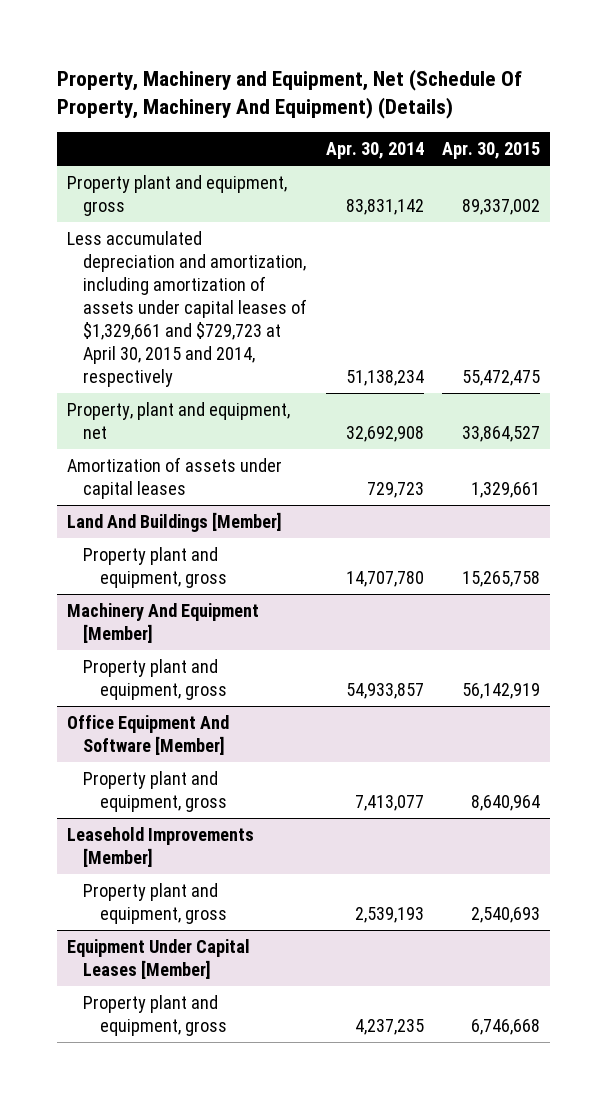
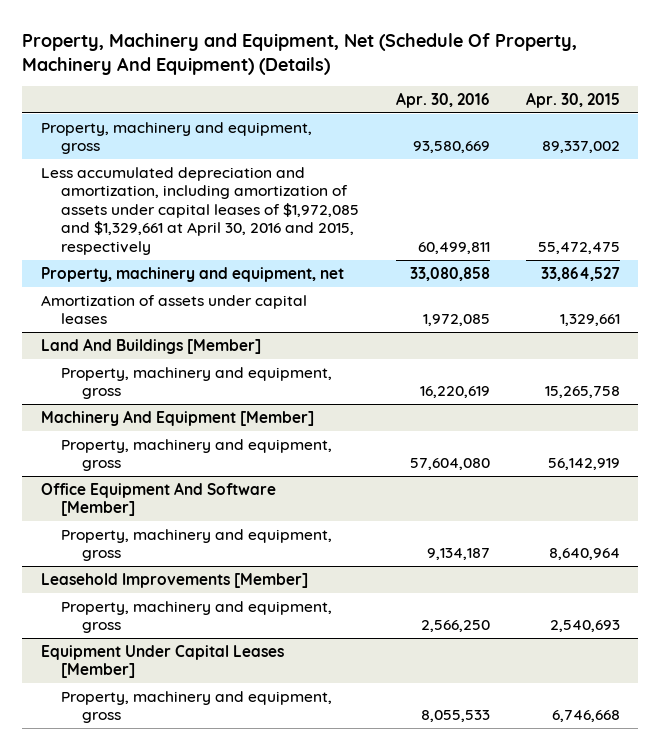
- | Apr. 30, 2014 | Apr. 30, 2015
+ | Apr. 30, 2016 | Apr. 30, 2015
- Property plant and equipment, gross | 83,831,142 | 89,337,002
- Less accumulated depreciation and amortization, including amortization of assets under capital leases of $1,329,661 and $729,723 at April 30, 2015 and 2014, respectively | 51,138,234 | 55,472,475
- Property, plant and equipment, net | 32,692,908 | 33,864,527
+ Property, machinery and equipment, gross | 93,580,669 | 89,337,002
+ Less accumulated depreciation and amortization, including amortization of assets under capital leases of $1,972,085 and $1,329,661 at April 30, 2016 and 2015, respectively | 60,499,811 | 55,472,475
+ Property, machinery and equipment, net | 33,080,858 | 33,864,527
@ Land And Buildings [Member]
- Property plant and equipment, gross | 14,707,780 | 15,265,758
+ Property, machinery and equipment, gross | 16,220,619 | 15,265,758
@ Machinery And Equipment [Member]
- Property plant and equipment, gross | 54,933,857 | 56,142,919
+ Property, machinery and equipment, gross | 57,604,080 | 56,142,919
@ Office Equipment And Software [Member]
- Property plant and equipment, gross | 7,413,077 | 8,640,964
+ Property, machinery and equipment, gross | 9,134,187 | 8,640,964
@ Leasehold Improvements [Member]
- Property plant and equipment, gross | 2,539,193 | 2,540,693
+ Property, machinery and equipment, gross | 2,566,250 | 2,540,693
@ Equipment Under Capital Leases [Member]
- Property plant and equipment, gross | 4,237,235 | 6,746,668
+ Property, machinery and equipment, gross | 8,055,533 | 6,746,668

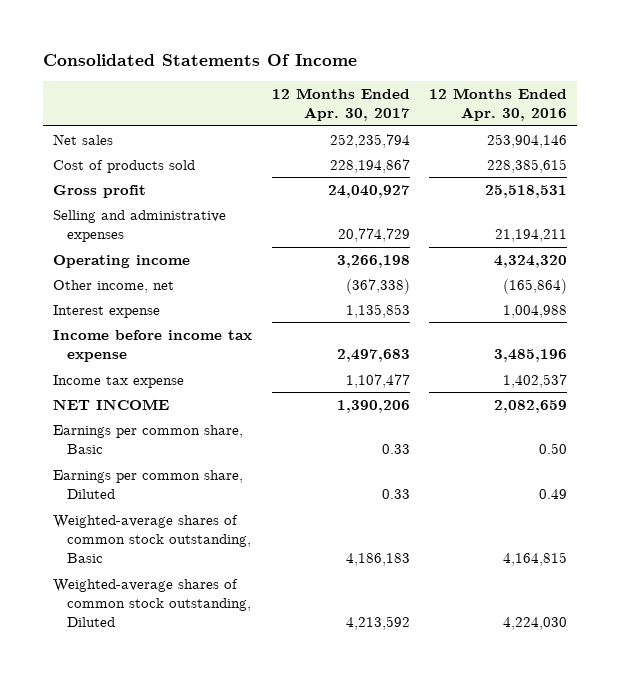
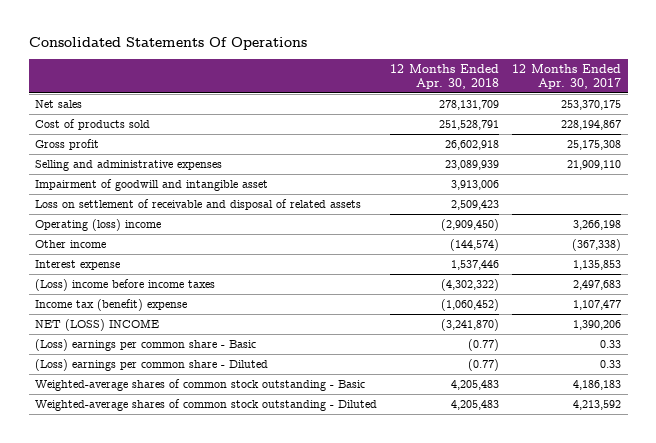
- Consolidated Statements Of Income
+ Consolidated Statements Of Operations
- | 12 Months Ended Apr. 30, 2017 | 12 Months Ended Apr. 30, 2016
+ | 12 Months Ended Apr. 30, 2018 | 12 Months Ended Apr. 30, 2017
- Net sales | 252,235,794 | 253,904,146
+ Net sales | 278,131,709 | 253,370,175
- Gross profit | 24,040,927 | 25,518,531
- Selling and administrative expenses | 20,774,729 | 21,194,211
- Operating income | 3,266,198 | 4,324,320
- Other income, net | (367,338) | (165,864)
+ Gross profit | 26,602,918 | 25,175,308
+ Selling and administrative expenses | 23,089,939 | 21,909,110
+ Impairment of goodwill and intangible asset | 3,913,006 |
+ Loss on settlement of receivable and disposal of related assets | 2,509,423 |
+ Operating (loss) income | (2,909,450) | 3,266,198
+ Other income | (144,574) | (367,338)
- Income before income tax expense | 2,497,683 | 3,485,196
- Income tax expense | 1,107,477 | 1,402,537
- NET INCOME | 1,390,206 | 2,082,659
- Earnings per common share, Basic | 0.33 | 0.50
- Earnings per common share, Diluted | 0.33 | 0.49
- Weighted-average shares of common stock outstanding, Basic | 4,186,183 | 4,164,815
- Weighted-average shares of common stock outstanding, Diluted | 4,213,592 | 4,224,030
+ (Loss) income before income taxes | (4,302,322) | 2,497,683
+ Income tax (benefit) expense | (1,060,452) | 1,107,477
+ NET (LOSS) INCOME | (3,241,870) | 1,390,206
+ (Loss) earnings per common share - Basic | (0.77) | 0.33
+ (Loss) earnings per common share - Diluted | (0.77) | 0.33
+ Weighted-average shares of common stock outstanding - Basic | 4,205,483 | 4,186,183
+ Weighted-average shares of common stock outstanding - Diluted | 4,205,483 | 4,213,592

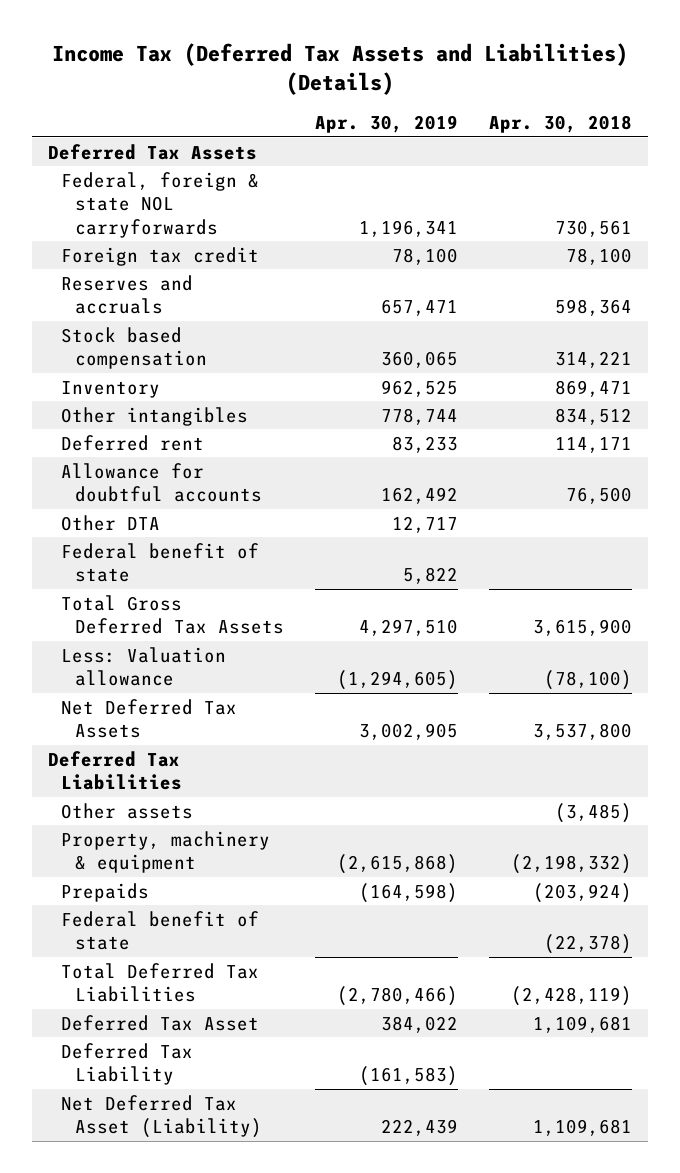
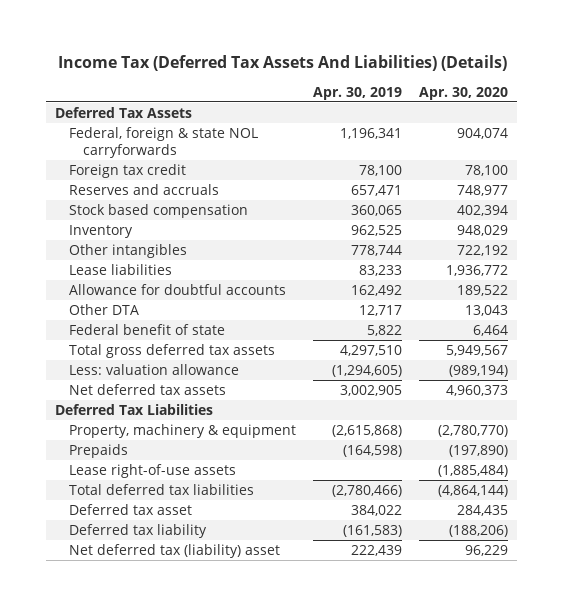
- Income Tax (Deferred Tax Assets and Liabilities) (Details)
+ Income Tax (Deferred Tax Assets And Liabilities) (Details)
- | Apr. 30, 2019 | Apr. 30, 2018
+ | Apr. 30, 2019 | Apr. 30, 2020
- Deferred rent | 83,233 | 114,171
+ Lease liabilities | 83,233 | 1,936,772
- Total Gross Deferred Tax Assets | 4,297,510 | 3,615,900
- Less: Valuation allowance | (1,294,605) | (78,100)
- Net Deferred Tax Assets | 3,002,905 | 3,537,800
+ Total gross deferred tax assets | 4,297,510 | 5,949,567
+ Less: valuation allowance | (1,294,605) | (989,194)
+ Net deferred tax assets | 3,002,905 | 4,960,373
- Other assets | | (3,485)
- Federal benefit of state | | (22,378)
- Total Deferred Tax Liabilities | (2,780,466) | (2,428,119)
- Deferred Tax Asset | 384,022 | 1,109,681
- Deferred Tax Liability | (161,583) |
- Net Deferred Tax Asset (Liability) | 222,439 | 1,109,681
+ Lease right-of-use assets | | (1,885,484)
+ Total deferred tax liabilities | (2,780,466) | (4,864,144)
+ Deferred tax asset | 384,022 | 284,435
+ Deferred tax liability | (161,583) | (188,206)
+ Net deferred tax (liability) asset | 222,439 | 96,229

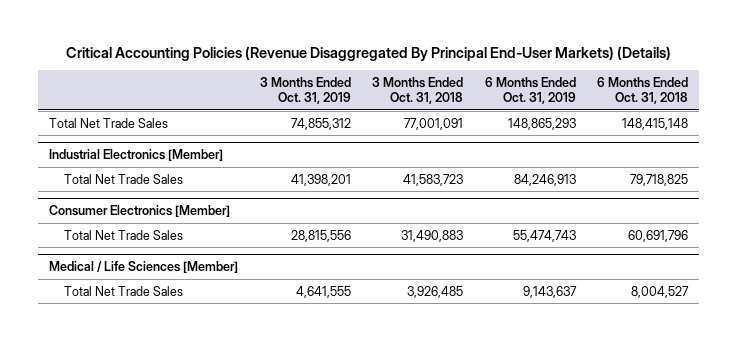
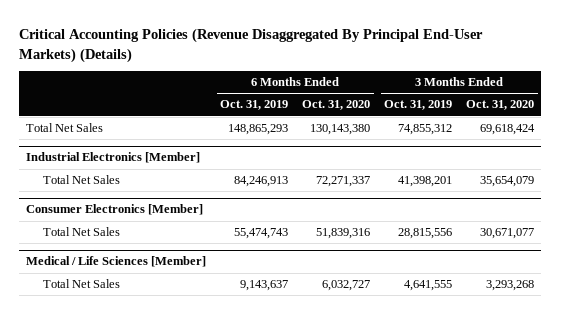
- | 3 Months Ended Oct. 31, 2019 | 3 Months Ended Oct. 31, 2018 | 6 Months Ended Oct. 31, 2019 | 6 Months Ended Oct. 31, 2018
+ | 6 Months Ended Oct. 31, 2019 | 6 Months Ended Oct. 31, 2020 | 3 Months Ended Oct. 31, 2019 | 3 Months Ended Oct. 31, 2020
- Total Net Trade Sales | 74,855,312 | 77,001,091 | 148,865,293 | 148,415,148
+ Total Net Sales | 148,865,293 | 130,143,380 | 74,855,312 | 69,618,424
@ Industrial Electronics [Member]
- Total Net Trade Sales | 41,398,201 | 41,583,723 | 84,246,913 | 79,718,825
+ Total Net Sales | 84,246,913 | 72,271,337 | 41,398,201 | 35,654,079
@ Consumer Electronics [Member]
- Total Net Trade Sales | 28,815,556 | 31,490,883 | 55,474,743 | 60,691,796
+ Total Net Sales | 55,474,743 | 51,839,316 | 28,815,556 | 30,671,077
@ Medical / Life Sciences [Member]
- Total Net Trade Sales | 4,641,555 | 3,926,485 | 9,143,637 | 8,004,527
+ Total Net Sales | 9,143,637 | 6,032,727 | 4,641,555 | 3,293,268

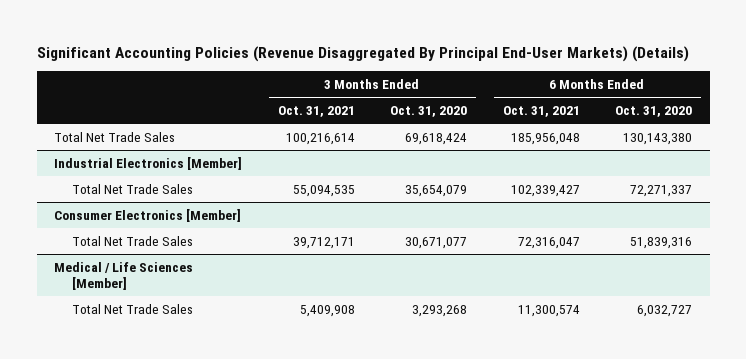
- Critical Accounting Policies (Revenue Disaggregated By Principal End-User Markets) (Details)
+ Significant Accounting Policies (Revenue Disaggregated By Principal End-User Markets) (Details)
- | 6 Months Ended Oct. 31, 2019 | 6 Months Ended Oct. 31, 2020 | 3 Months Ended Oct. 31, 2019 | 3 Months Ended Oct. 31, 2020
+ | 3 Months Ended Oct. 31, 2021 | 3 Months Ended Oct. 31, 2020 | 6 Months Ended Oct. 31, 2021 | 6 Months Ended Oct. 31, 2020
- Total Net Sales | 148,865,293 | 130,143,380 | 74,855,312 | 69,618,424
+ Total Net Trade Sales | 100,216,614 | 69,618,424 | 185,956,048 | 130,143,380
@ Industrial Electronics [Member]
- Total Net Sales | 84,246,913 | 72,271,337 | 41,398,201 | 35,654,079
+ Total Net Trade Sales | 55,094,535 | 35,654,079 | 102,339,427 | 72,271,337
@ Consumer Electronics [Member]
- Total Net Sales | 55,474,743 | 51,839,316 | 28,815,556 | 30,671,077
+ Total Net Trade Sales | 39,712,171 | 30,671,077 | 72,316,047 | 51,839,316
@ Medical / Life Sciences [Member]
- Total Net Sales | 9,143,637 | 6,032,727 | 4,641,555 | 3,293,268
+ Total Net Trade Sales | 5,409,908 | 3,293,268 | 11,300,574 | 6,032,727

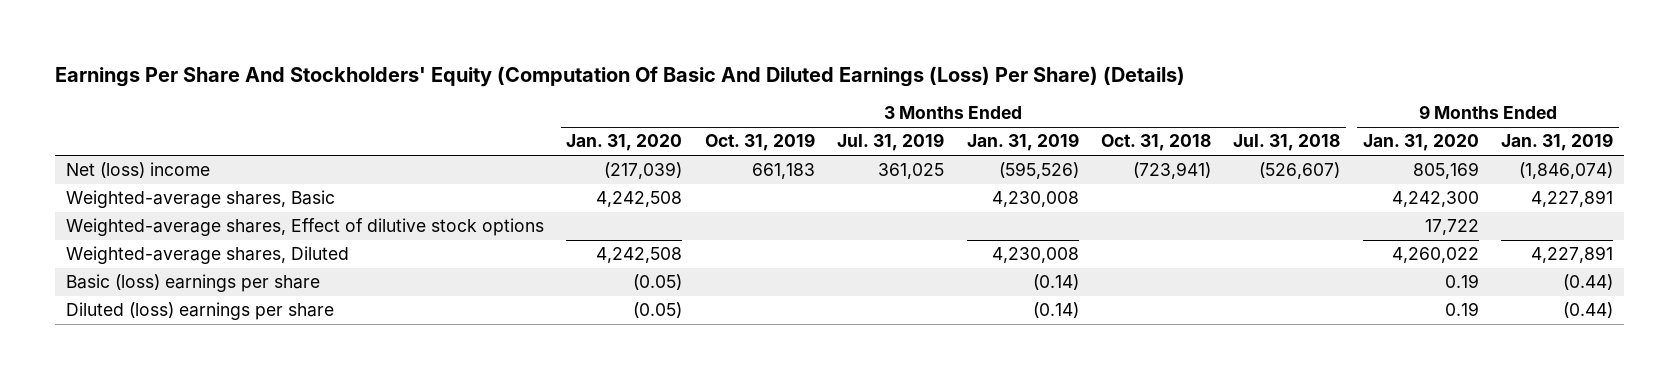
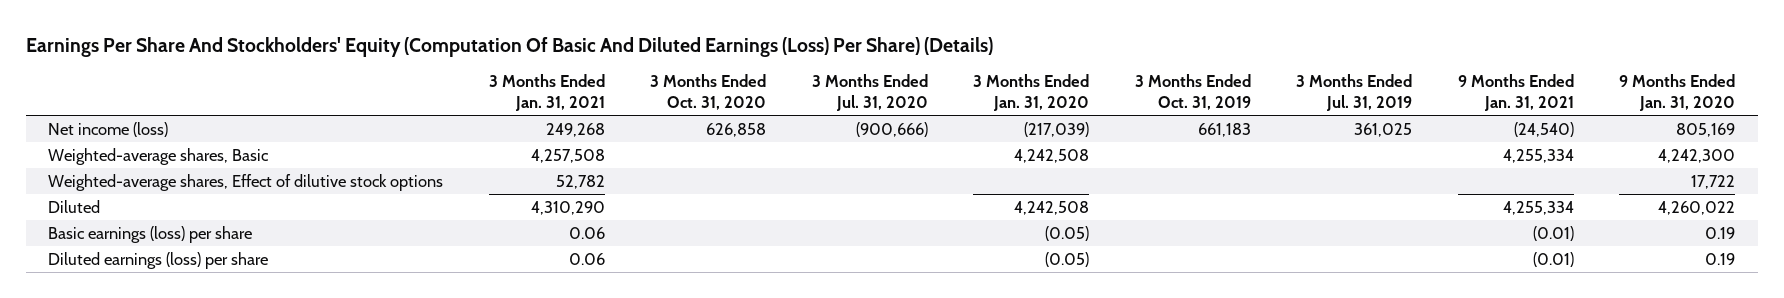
- | 3 Months Ended Jan. 31, 2020 | 3 Months Ended Oct. 31, 2019 | 3 Months Ended Jul. 31, 2019 | 3 Months Ended Jan. 31, 2019 | 3 Months Ended Oct. 31, 2018 | 3 Months Ended Jul. 31, 2018 | 9 Months Ended Jan. 31, 2020 | 9 Months Ended Jan. 31, 2019
+ | 3 Months Ended Jan. 31, 2021 | 3 Months Ended Oct. 31, 2020 | 3 Months Ended Jul. 31, 2020 | 3 Months Ended Jan. 31, 2020 | 3 Months Ended Oct. 31, 2019 | 3 Months Ended Jul. 31, 2019 | 9 Months Ended Jan. 31, 2021 | 9 Months Ended Jan. 31, 2020
- Net (loss) income | (217,039) | 661,183 | 361,025 | (595,526) | (723,941) | (526,607) | 805,169 | (1,846,074)
+ Net income (loss) | 249,268 | 626,858 | (900,666) | (217,039) | 661,183 | 361,025 | (24,540) | 805,169
- Weighted-average shares, Diluted | 4,242,508 | | | 4,230,008 | | | 4,260,022 | 4,227,891
- Basic (loss) earnings per share | (0.05) | | | (0.14) | | | 0.19 | (0.44)
- Diluted (loss) earnings per share | (0.05) | | | (0.14) | | | 0.19 | (0.44)
+ Diluted | 4,310,290 | | | 4,242,508 | | | 4,255,334 | 4,260,022
+ Basic earnings (loss) per share | 0.06 | | | (0.05) | | | (0.01) | 0.19
+ Diluted earnings (loss) per share | 0.06 | | | (0.05) | | | (0.01) | 0.19

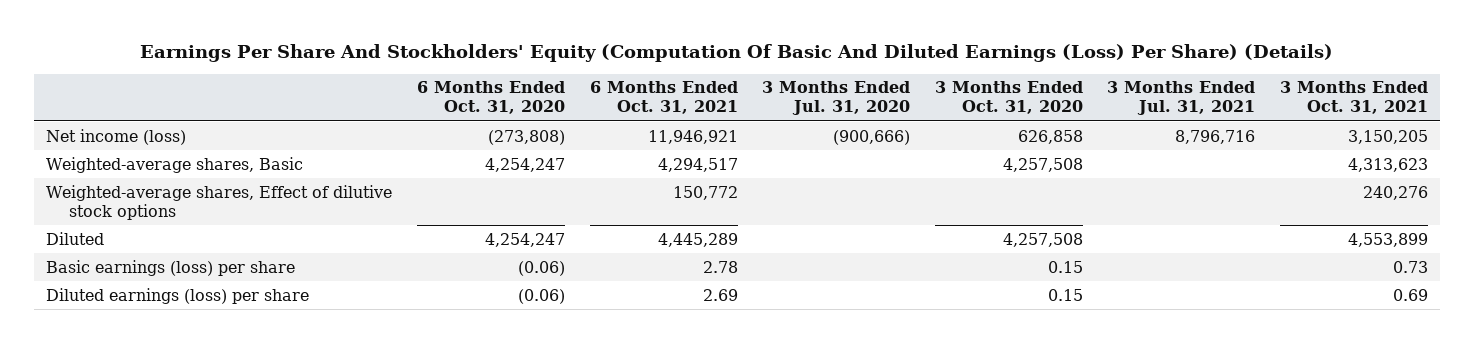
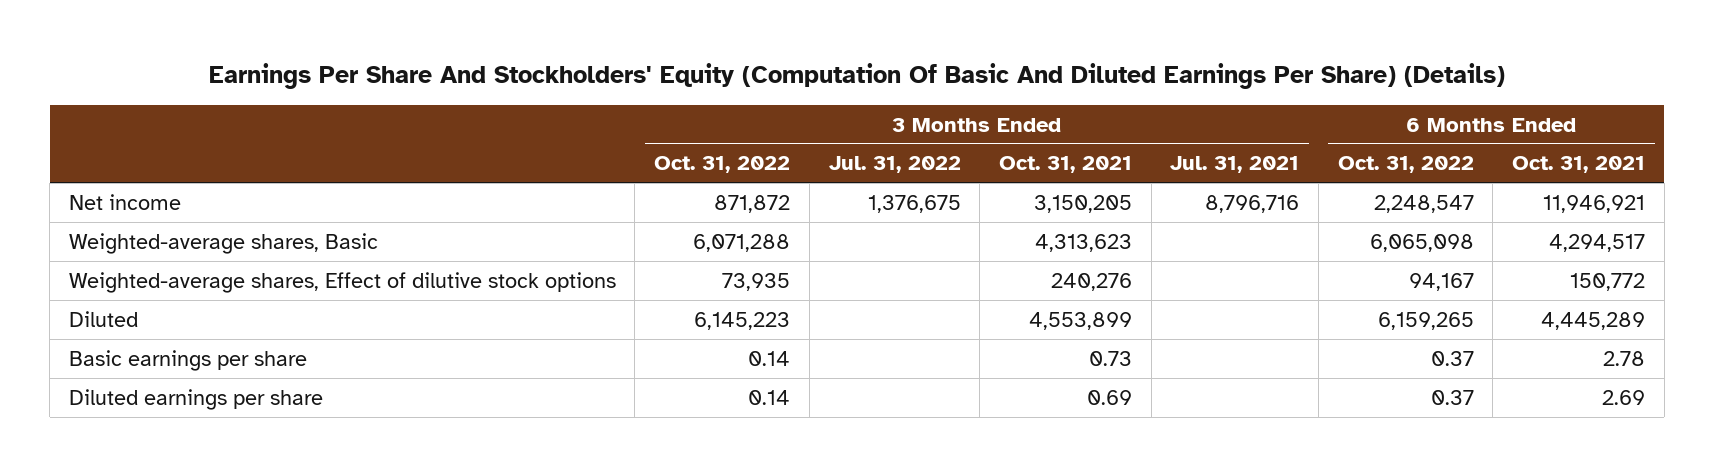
- Earnings Per Share And Stockholders' Equity (Computation Of Basic And Diluted Earnings (Loss) Per Share) (Details)
+ Earnings Per Share And Stockholders' Equity (Computation Of Basic And Diluted Earnings Per Share) (Details)
- | 6 Months Ended Oct. 31, 2020 | 6 Months Ended Oct. 31, 2021 | 3 Months Ended Jul. 31, 2020 | 3 Months Ended Oct. 31, 2020 | 3 Months Ended Jul. 31, 2021 | 3 Months Ended Oct. 31, 2021
+ | 3 Months Ended Oct. 31, 2022 | 3 Months Ended Jul. 31, 2022 | 3 Months Ended Oct. 31, 2021 | 3 Months Ended Jul. 31, 2021 | 6 Months Ended Oct. 31, 2022 | 6 Months Ended Oct. 31, 2021
- Net income (loss) | (273,808) | 11,946,921 | (900,666) | 626,858 | 8,796,716 | 3,150,205
+ Net income | 871,872 | 1,376,675 | 3,150,205 | 8,796,716 | 2,248,547 | 11,946,921
- Basic earnings (loss) per share | (0.06) | 2.78 | | 0.15 | | 0.73
- Diluted earnings (loss) per share | (0.06) | 2.69 | | 0.15 | | 0.69
+ Basic earnings per share | 0.14 | | 0.73 | | 0.37 | 2.78
+ Diluted earnings per share | 0.14 | | 0.69 | | 0.37 | 2.69

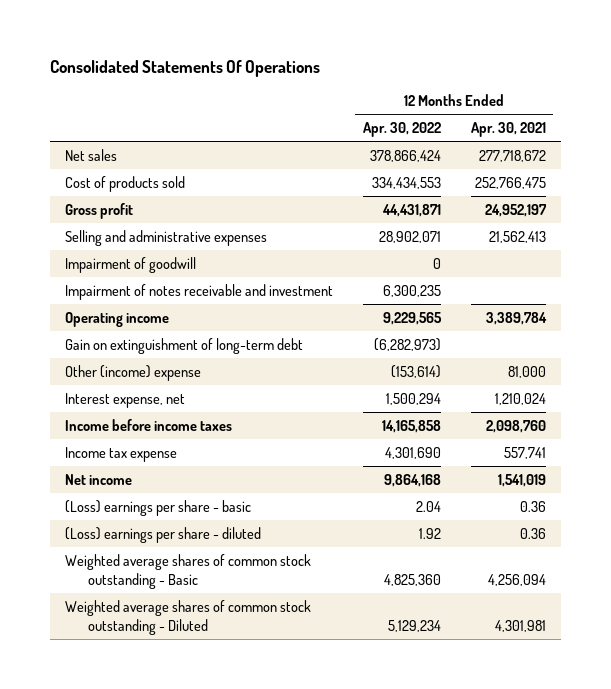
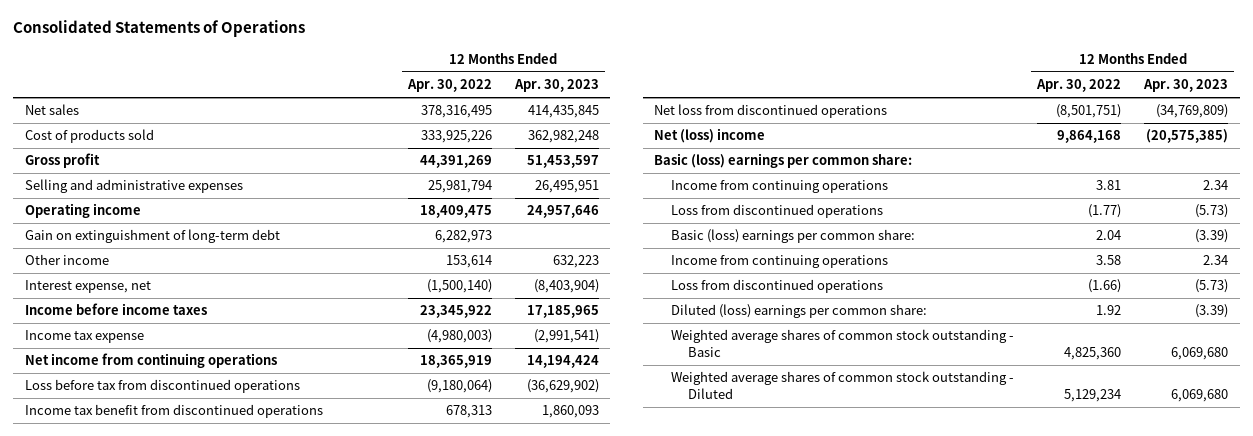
- Consolidated Statements Of Operations
+ Consolidated Statements of Operations
- | 12 Months Ended Apr. 30, 2022 | 12 Months Ended Apr. 30, 2021
+ | 12 Months Ended Apr. 30, 2022 | 12 Months Ended Apr. 30, 2023
- Net sales | 378,866,424 | 277,718,672
- Cost of products sold | 334,434,553 | 252,766,475
- Gross profit | 44,431,871 | 24,952,197
- Selling and administrative expenses | 28,902,071 | 21,562,413
- Impairment of goodwill | 0 |
- Impairment of notes receivable and investment | 6,300,235 |
- Operating income | 9,229,565 | 3,389,784
- Gain on extinguishment of long-term debt | (6,282,973) |
- Other (income) expense | (153,614) | 81,000
- Interest expense, net | 1,500,294 | 1,210,024
- Income before income taxes | 14,165,858 | 2,098,760
- Income tax expense | 4,301,690 | 557,741
- Net income | 9,864,168 | 1,541,019
- (Loss) earnings per share - basic | 2.04 | 0.36
- (Loss) earnings per share - diluted | 1.92 | 0.36
+ Net sales | 378,316,495 | 414,435,845
+ Cost of products sold | 333,925,226 | 362,982,248
+ Gross profit | 44,391,269 | 51,453,597
+ Selling and administrative expenses | 25,981,794 | 26,495,951
+ Operating income | 18,409,475 | 24,957,646
+ Gain on extinguishment of long-term debt | 6,282,973 |
+ Other income | 153,614 | 632,223
+ Interest expense, net | (1,500,140) | (8,403,904)
+ Income before income taxes | 23,345,922 | 17,185,965
+ Income tax expense | (4,980,003) | (2,991,541)
+ Net income from continuing operations | 18,365,919 | 14,194,424
+ Loss before tax from discontinued operations | (9,180,064) | (36,629,902)
+ Income tax benefit from discontinued operations | 678,313 | 1,860,093
+ Net loss from discontinued operations | (8,501,751) | (34,769,809)
+ Net (loss) income | 9,864,168 | (20,575,385)
+ Basic (loss) earnings per common share:
+ Income from continuing operations | 3.81 | 2.34
+ Loss from discontinued operations | (1.77) | (5.73)
+ Basic (loss) earnings per common share: | 2.04 | (3.39)
+ Income from continuing operations | 3.58 | 2.34
+ Loss from discontinued operations | (1.66) | (5.73)
+ Diluted (loss) earnings per common share: | 1.92 | (3.39)

